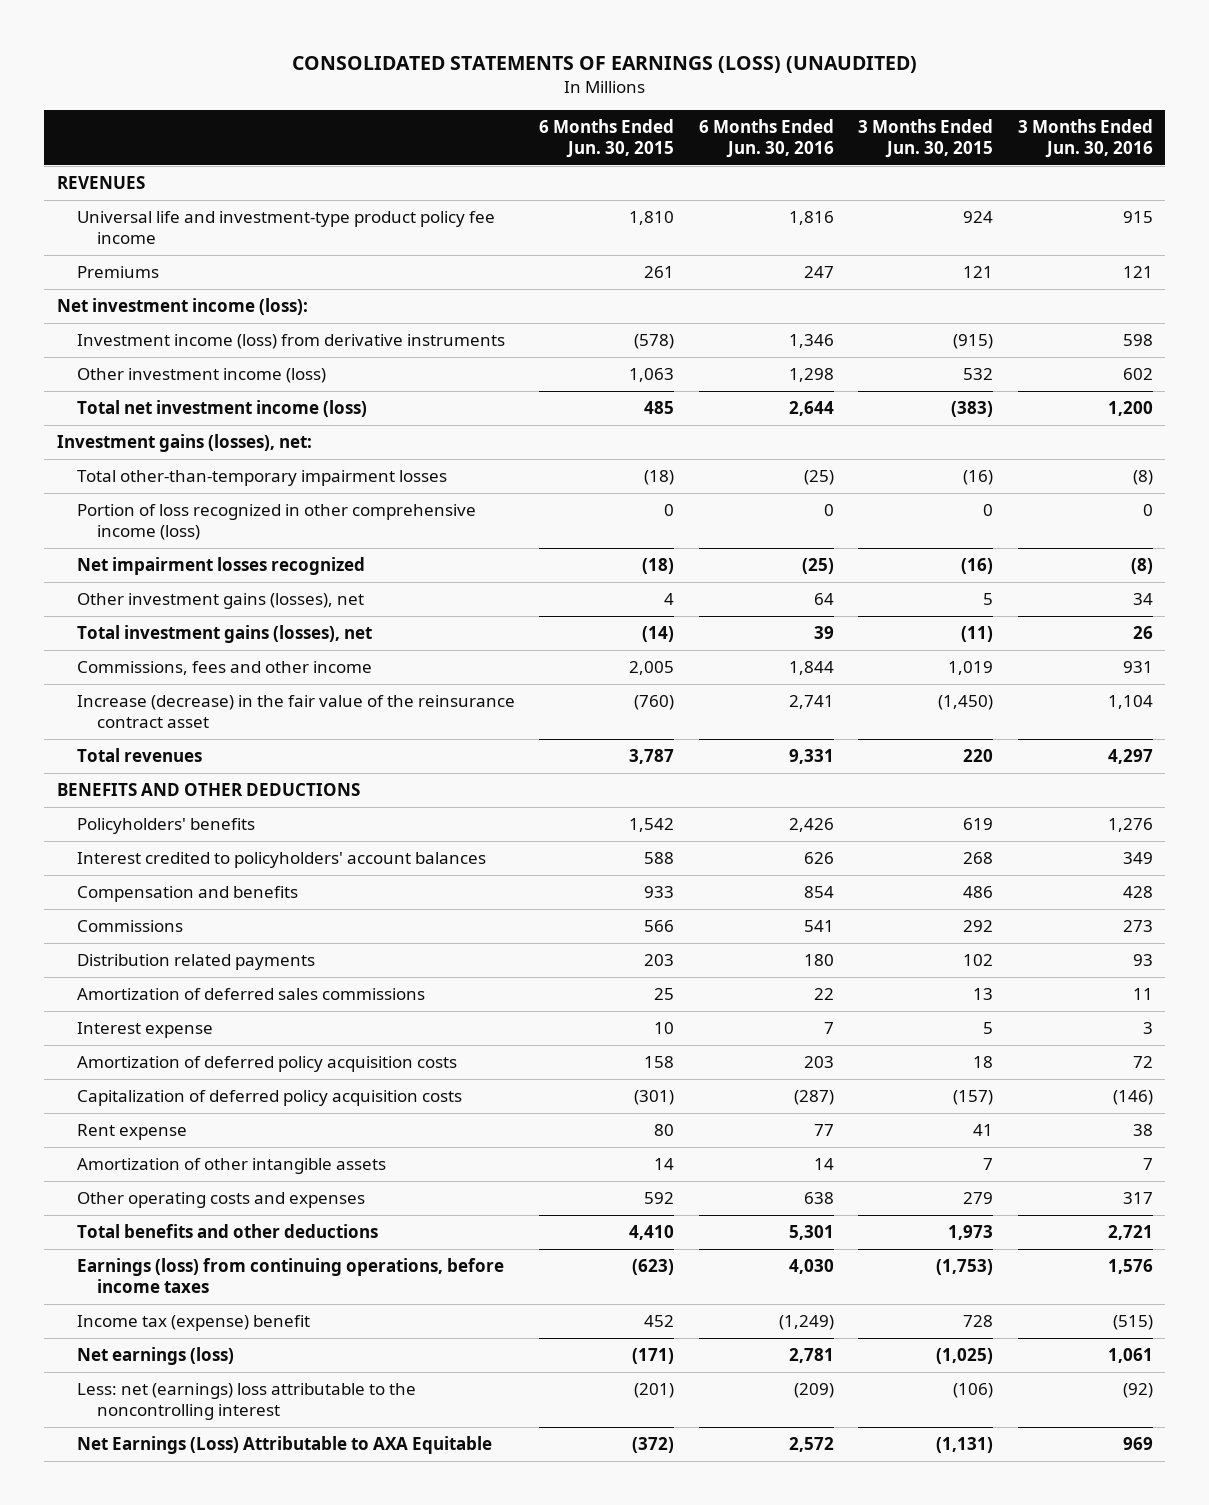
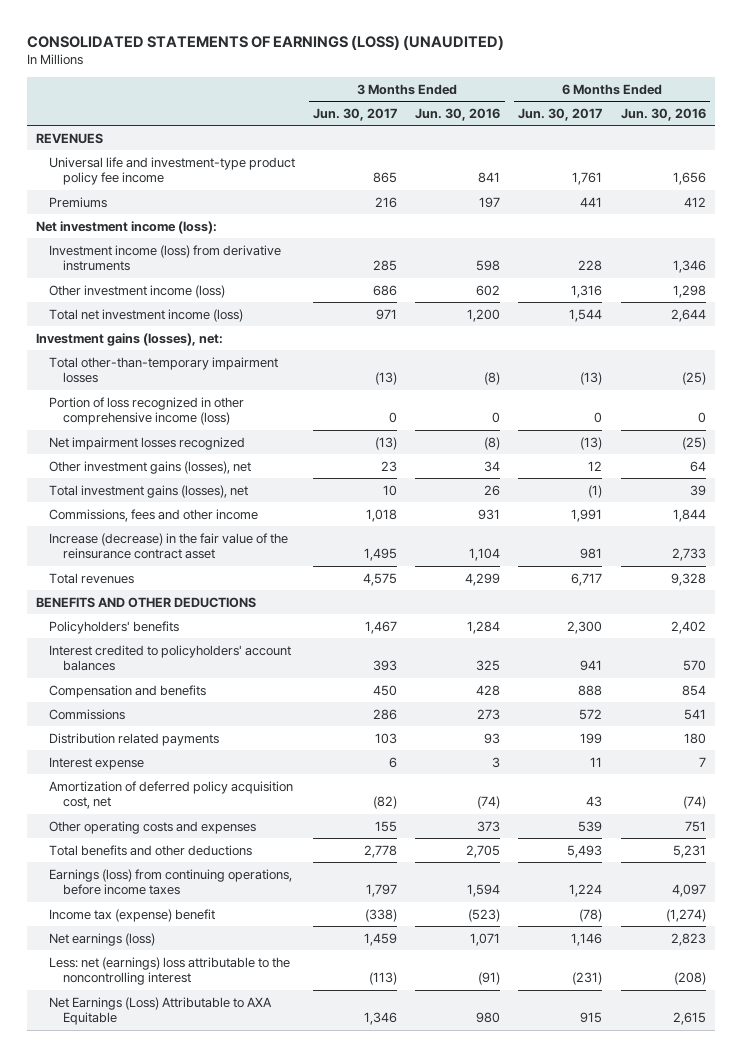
- | 6 Months Ended Jun. 30, 2015 | 6 Months Ended Jun. 30, 2016 | 3 Months Ended Jun. 30, 2015 | 3 Months Ended Jun. 30, 2016
+ | 3 Months Ended Jun. 30, 2017 | 3 Months Ended Jun. 30, 2016 | 6 Months Ended Jun. 30, 2017 | 6 Months Ended Jun. 30, 2016
- Universal life and investment-type product policy fee income | 1,810 | 1,816 | 924 | 915
- Premiums | 261 | 247 | 121 | 121
+ Universal life and investment-type product policy fee income | 865 | 841 | 1,761 | 1,656
+ Premiums | 216 | 197 | 441 | 412
- Increase (decrease) in the fair value of the reinsurance contract asset | (760) | 2,741 | (1,450) | 1,104
- Total revenues | 3,787 | 9,331 | 220 | 4,297
+ Increase (decrease) in the fair value of the reinsurance contract asset | 1,495 | 1,104 | 981 | 2,733
+ Total revenues | 4,575 | 4,299 | 6,717 | 9,328
- Policyholders' benefits | 1,542 | 2,426 | 619 | 1,276
- Interest credited to policyholders' account balances | 588 | 626 | 268 | 349
+ Policyholders' benefits | 1,467 | 1,284 | 2,300 | 2,402
+ Interest credited to policyholders' account balances | 393 | 325 | 941 | 570
- Amortization of deferred sales commissions | 25 | 22 | 13 | 11
- Amortization of deferred policy acquisition costs | 158 | 203 | 18 | 72
- Capitalization of deferred policy acquisition costs | (301) | (287) | (157) | (146)
- Rent expense | 80 | 77 | 41 | 38
- Amortization of other intangible assets | 14 | 14 | 7 | 7
- Other operating costs and expenses | 592 | 638 | 279 | 317
- Total benefits and other deductions | 4,410 | 5,301 | 1,973 | 2,721
- Earnings (loss) from continuing operations, before income taxes | (623) | 4,030 | (1,753) | 1,576
- Income tax (expense) benefit | 452 | (1,249) | 728 | (515)
- Net earnings (loss) | (171) | 2,781 | (1,025) | 1,061
- Less: net (earnings) loss attributable to the noncontrolling interest | (201) | (209) | (106) | (92)
- Net Earnings (Loss) Attributable to AXA Equitable | (372) | 2,572 | (1,131) | 969
+ Amortization of deferred policy acquisition cost, net | (82) | (74) | 43 | (74)
+ Other operating costs and expenses | 155 | 373 | 539 | 751
+ Total benefits and other deductions | 2,778 | 2,705 | 5,493 | 5,231
+ Earnings (loss) from continuing operations, before income taxes | 1,797 | 1,594 | 1,224 | 4,097
+ Income tax (expense) benefit | (338) | (523) | (78) | (1,274)
+ Net earnings (loss) | 1,459 | 1,071 | 1,146 | 2,823
+ Less: net (earnings) loss attributable to the noncontrolling interest | (113) | (91) | (231) | (208)
+ Net Earnings (Loss) Attributable to AXA Equitable | 1,346 | 980 | 915 | 2,615

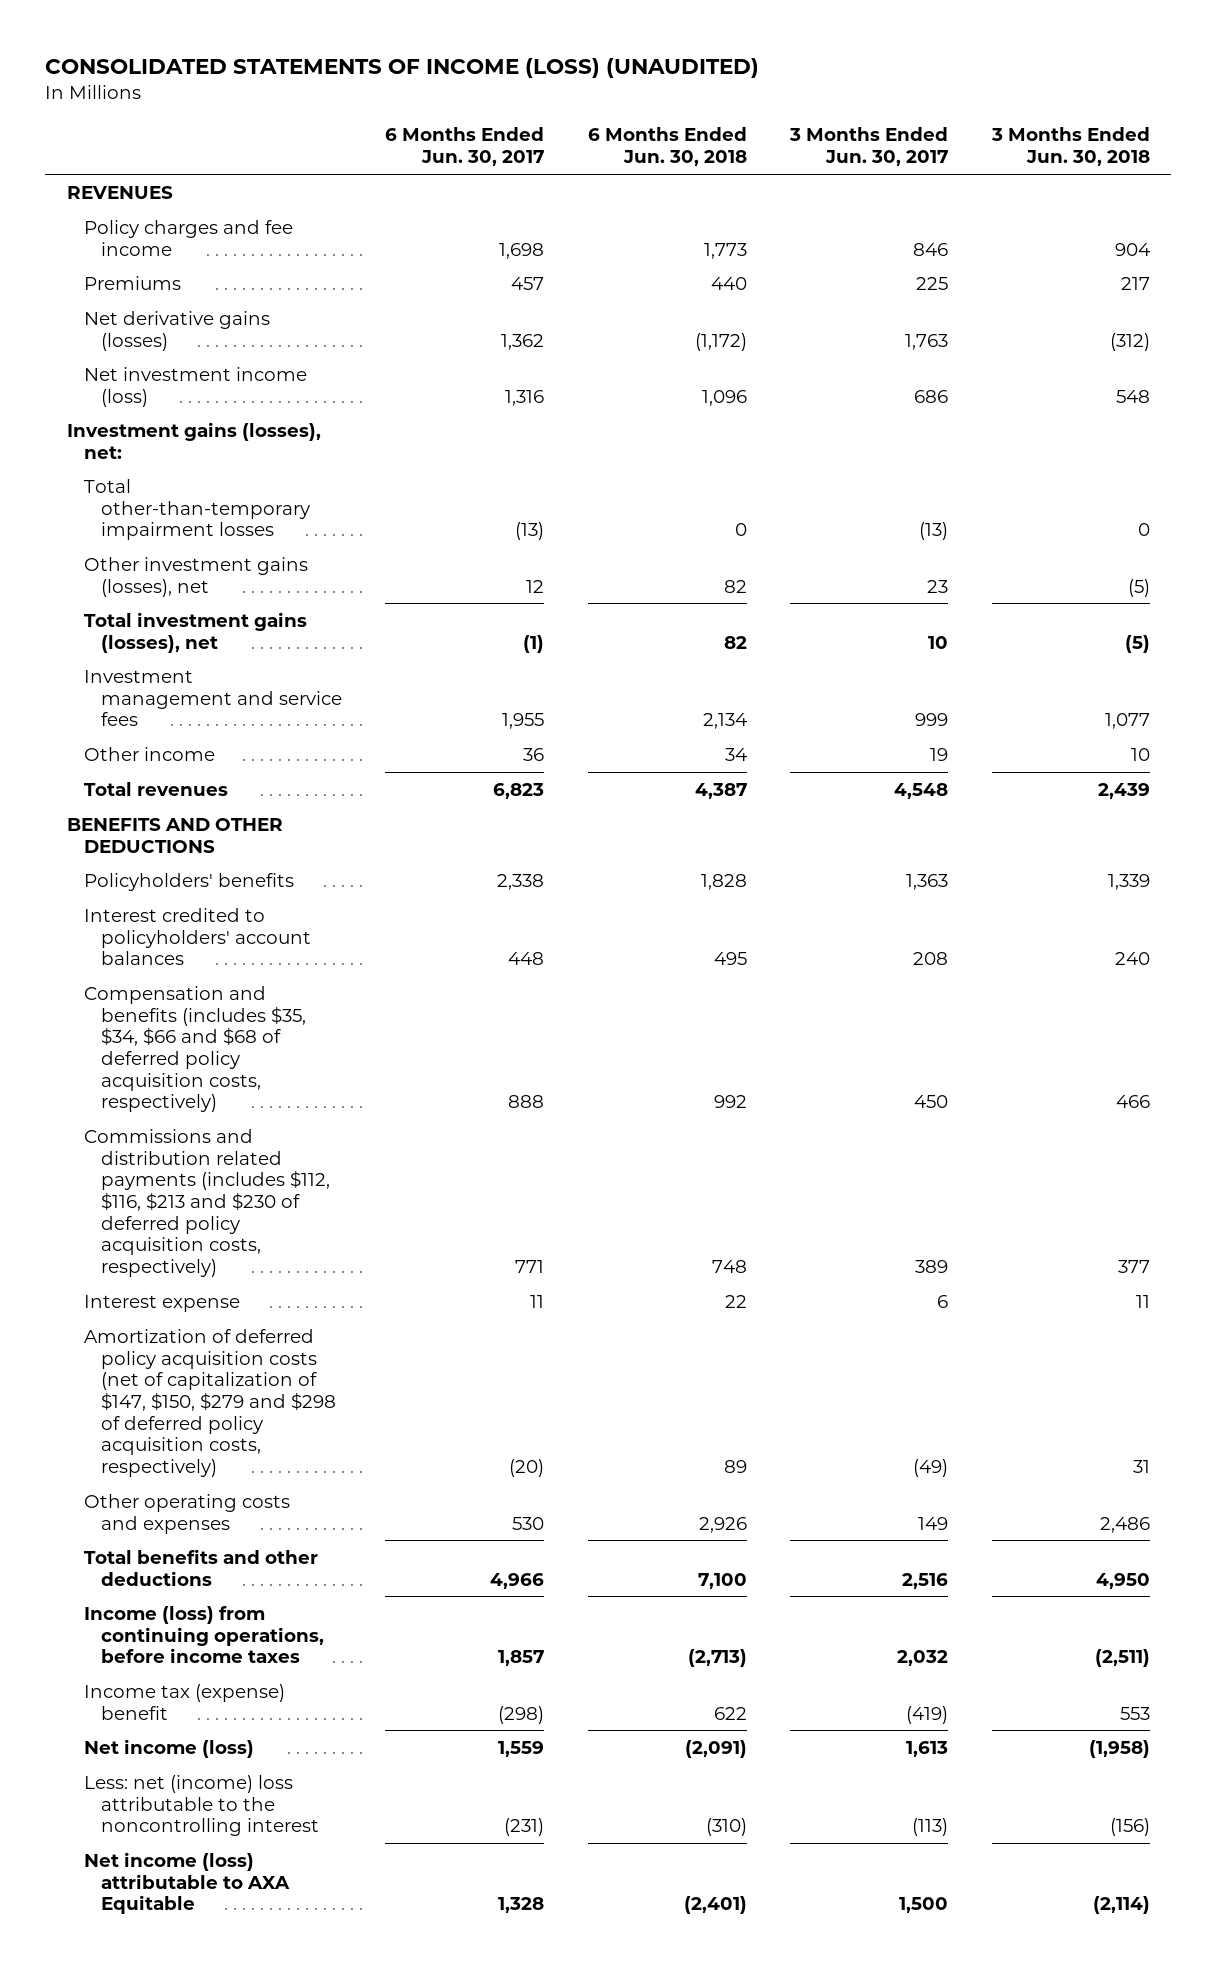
- CONSOLIDATED STATEMENTS OF EARNINGS (LOSS) (UNAUDITED)
+ CONSOLIDATED STATEMENTS OF INCOME (LOSS) (UNAUDITED)
- | 3 Months Ended Jun. 30, 2017 | 3 Months Ended Jun. 30, 2016 | 6 Months Ended Jun. 30, 2017 | 6 Months Ended Jun. 30, 2016
+ | 6 Months Ended Jun. 30, 2017 | 6 Months Ended Jun. 30, 2018 | 3 Months Ended Jun. 30, 2017 | 3 Months Ended Jun. 30, 2018
- Universal life and investment-type product policy fee income | 865 | 841 | 1,761 | 1,656
- Premiums | 216 | 197 | 441 | 412
- Net investment income (loss):
- Investment income (loss) from derivative instruments | 285 | 598 | 228 | 1,346
- Other investment income (loss) | 686 | 602 | 1,316 | 1,298
- Total net investment income (loss) | 971 | 1,200 | 1,544 | 2,644
+ Policy charges and fee income | 1,698 | 1,773 | 846 | 904
+ Premiums | 457 | 440 | 225 | 217
+ Net derivative gains (losses) | 1,362 | (1,172) | 1,763 | (312)
+ Net investment income (loss) | 1,316 | 1,096 | 686 | 548
- Portion of loss recognized in other comprehensive income (loss) | 0 | 0 | 0 | 0
- Net impairment losses recognized | (13) | (8) | (13) | (25)
- Commissions, fees and other income | 1,018 | 931 | 1,991 | 1,844
- Increase (decrease) in the fair value of the reinsurance contract asset | 1,495 | 1,104 | 981 | 2,733
- Total revenues | 4,575 | 4,299 | 6,717 | 9,328
+ Investment management and service fees | 1,955 | 2,134 | 999 | 1,077
+ Other income | 36 | 34 | 19 | 10
+ Total revenues | 6,823 | 4,387 | 4,548 | 2,439
- Policyholders' benefits | 1,467 | 1,284 | 2,300 | 2,402
- Interest credited to policyholders' account balances | 393 | 325 | 941 | 570
- Compensation and benefits | 450 | 428 | 888 | 854
- Commissions | 286 | 273 | 572 | 541
- Distribution related payments | 103 | 93 | 199 | 180
+ Policyholders' benefits | 2,338 | 1,828 | 1,363 | 1,339
+ Interest credited to policyholders' account balances | 448 | 495 | 208 | 240
+ Compensation and benefits (includes $35, $34, $66 and $68 of deferred policy acquisition costs, respectively) | 888 | 992 | 450 | 466
+ Commissions and distribution related payments (includes $112, $116, $213 and $230 of deferred policy acquisition costs, respectively) | 771 | 748 | 389 | 377
- Amortization of deferred policy acquisition cost, net | (82) | (74) | 43 | (74)
- Other operating costs and expenses | 155 | 373 | 539 | 751
- Total benefits and other deductions | 2,778 | 2,705 | 5,493 | 5,231
- Earnings (loss) from continuing operations, before income taxes | 1,797 | 1,594 | 1,224 | 4,097
- Income tax (expense) benefit | (338) | (523) | (78) | (1,274)
- Net earnings (loss) | 1,459 | 1,071 | 1,146 | 2,823
- Less: net (earnings) loss attributable to the noncontrolling interest | (113) | (91) | (231) | (208)
- Net Earnings (Loss) Attributable to AXA Equitable | 1,346 | 980 | 915 | 2,615
+ Amortization of deferred policy acquisition costs (net of capitalization of $147, $150, $279 and $298 of deferred policy acquisition costs, respectively) | (20) | 89 | (49) | 31
+ Other operating costs and expenses | 530 | 2,926 | 149 | 2,486
+ Total benefits and other deductions | 4,966 | 7,100 | 2,516 | 4,950
+ Income (loss) from continuing operations, before income taxes | 1,857 | (2,713) | 2,032 | (2,511)
+ Income tax (expense) benefit | (298) | 622 | (419) | 553
+ Net income (loss) | 1,559 | (2,091) | 1,613 | (1,958)
+ Less: net (income) loss attributable to the noncontrolling interest | (231) | (310) | (113) | (156)
+ Net income (loss) attributable to AXA Equitable | 1,328 | (2,401) | 1,500 | (2,114)

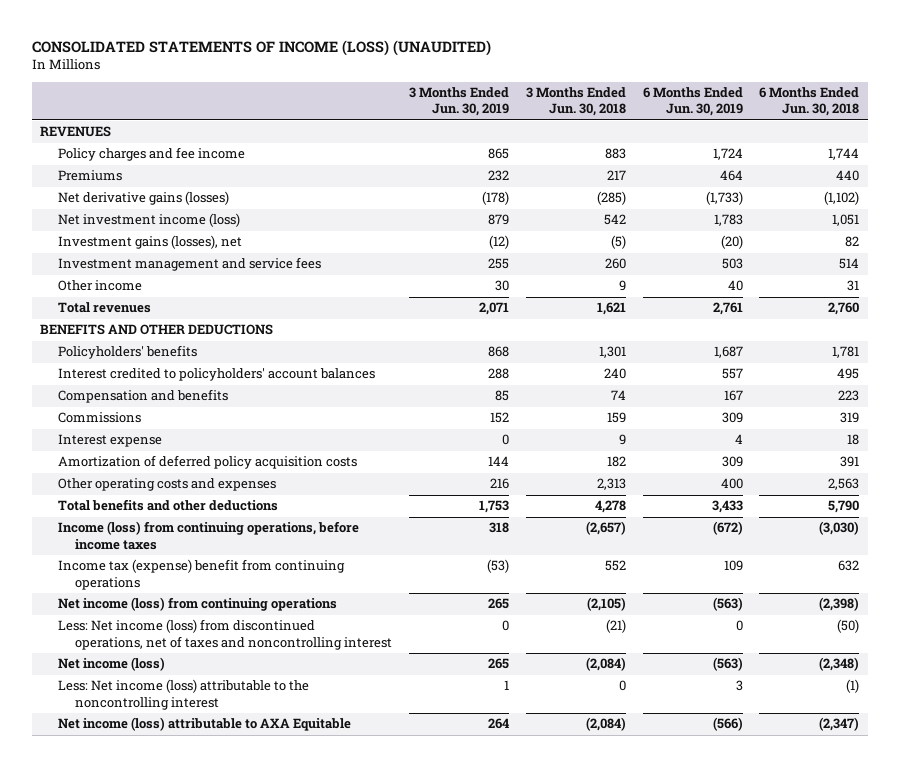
- | 6 Months Ended Jun. 30, 2017 | 6 Months Ended Jun. 30, 2018 | 3 Months Ended Jun. 30, 2017 | 3 Months Ended Jun. 30, 2018
+ | 3 Months Ended Jun. 30, 2019 | 3 Months Ended Jun. 30, 2018 | 6 Months Ended Jun. 30, 2019 | 6 Months Ended Jun. 30, 2018
- Policy charges and fee income | 1,698 | 1,773 | 846 | 904
+ Policy charges and fee income | 865 | 883 | 1,724 | 1,744
- Net derivative gains (losses) | 1,362 | (1,172) | 1,763 | (312)
- Net investment income (loss) | 1,316 | 1,096 | 686 | 548
- Investment gains (losses), net:
- Total other-than-temporary impairment losses | (13) | 0 | (13) | 0
- Other investment gains (losses), net | 12 | 82 | 23 | (5)
- Total investment gains (losses), net | (1) | 82 | 10 | (5)
- Investment management and service fees | 1,955 | 2,134 | 999 | 1,077
- Other income | 36 | 34 | 19 | 10
- Total revenues | 6,823 | 4,387 | 4,548 | 2,439
+ Net derivative gains (losses) | (178) | (285) | (1,733) | (1,102)
+ Net investment income (loss) | 879 | 542 | 1,783 | 1,051
+ Investment gains (losses), net | (12) | (5) | (20) | 82
+ Investment management and service fees | 255 | 260 | 503 | 514
+ Other income | 30 | 9 | 40 | 31
+ Total revenues | 2,071 | 1,621 | 2,761 | 2,760
- Policyholders' benefits | 2,338 | 1,828 | 1,363 | 1,339
+ Policyholders' benefits | 868 | 1,301 | 1,687 | 1,781
- Compensation and benefits (includes $35, $34, $66 and $68 of deferred policy acquisition costs, respectively) | 888 | 992 | 450 | 466
- Commissions and distribution related payments (includes $112, $116, $213 and $230 of deferred policy acquisition costs, respectively) | 771 | 748 | 389 | 377
- Interest expense | 11 | 22 | 6 | 11
- Amortization of deferred policy acquisition costs (net of capitalization of $147, $150, $279 and $298 of deferred policy acquisition costs, respectively) | (20) | 89 | (49) | 31
- Other operating costs and expenses | 530 | 2,926 | 149 | 2,486
- Total benefits and other deductions | 4,966 | 7,100 | 2,516 | 4,950
- Income (loss) from continuing operations, before income taxes | 1,857 | (2,713) | 2,032 | (2,511)
- Income tax (expense) benefit | (298) | 622 | (419) | 553
- Net income (loss) | 1,559 | (2,091) | 1,613 | (1,958)
- Less: net (income) loss attributable to the noncontrolling interest | (231) | (310) | (113) | (156)
- Net income (loss) attributable to AXA Equitable | 1,328 | (2,401) | 1,500 | (2,114)
+ Compensation and benefits | 85 | 74 | 167 | 223
+ Commissions | 152 | 159 | 309 | 319
+ Interest expense | 0 | 9 | 4 | 18
+ Amortization of deferred policy acquisition costs | 144 | 182 | 309 | 391
+ Other operating costs and expenses | 216 | 2,313 | 400 | 2,563
+ Total benefits and other deductions | 1,753 | 4,278 | 3,433 | 5,790
+ Income (loss) from continuing operations, before income taxes | 318 | (2,657) | (672) | (3,030)
+ Income tax (expense) benefit from continuing operations | (53) | 552 | 109 | 632
+ Net income (loss) from continuing operations | 265 | (2,105) | (563) | (2,398)
+ Less: Net income (loss) from discontinued operations, net of taxes and noncontrolling interest | 0 | (21) | 0 | (50)
+ Net income (loss) | 265 | (2,084) | (563) | (2,348)
+ Less: Net income (loss) attributable to the noncontrolling interest | 1 | 0 | 3 | (1)
+ Net income (loss) attributable to AXA Equitable | 264 | (2,084) | (566) | (2,347)

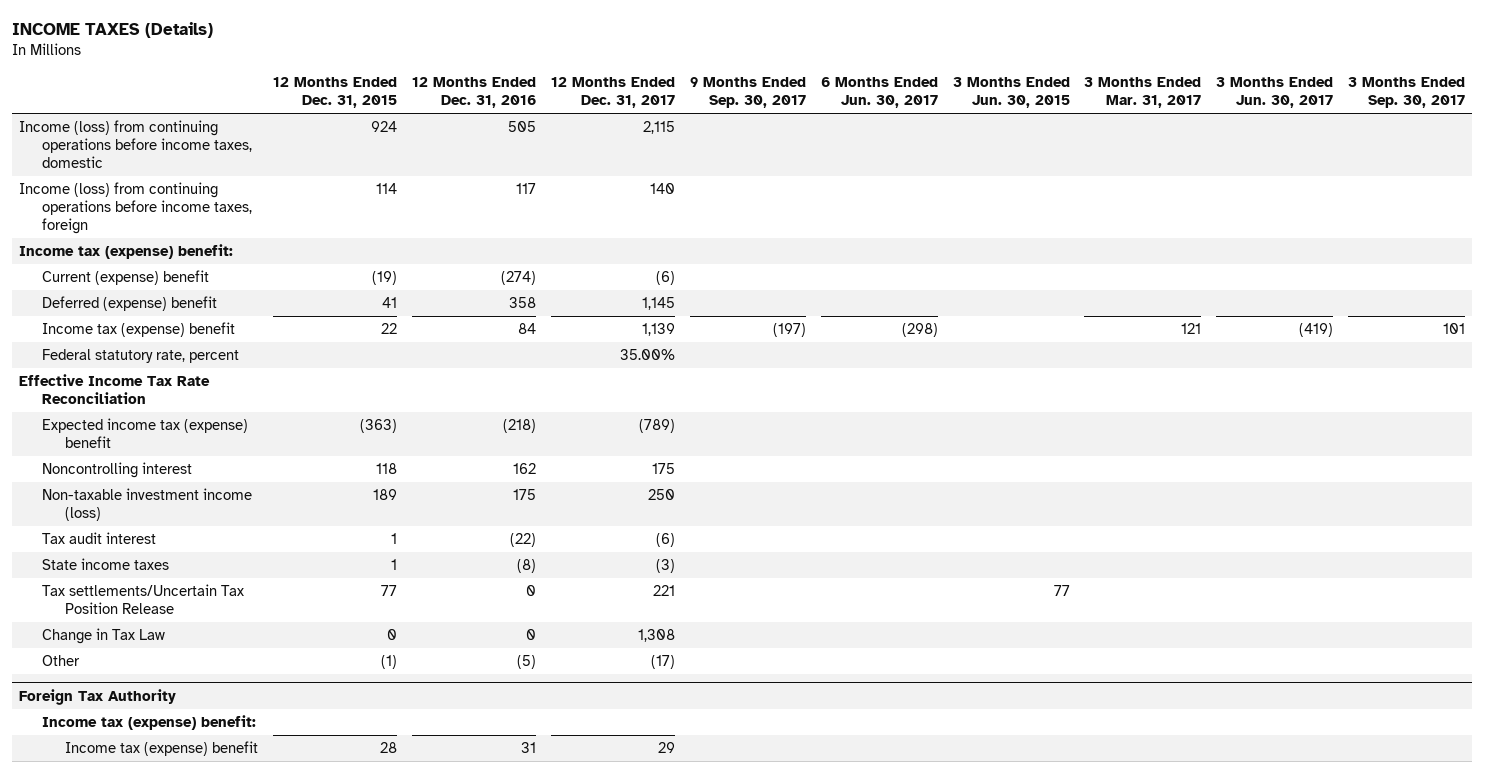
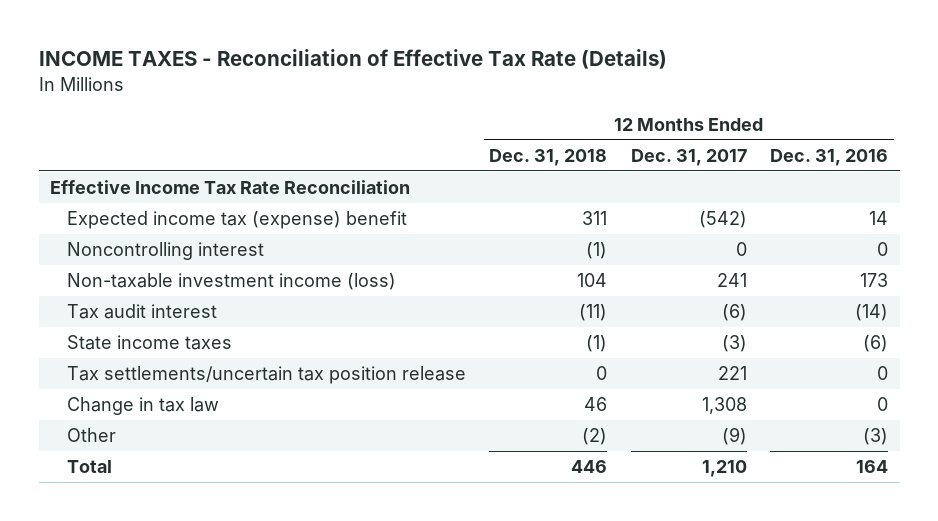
- INCOME TAXES (Details)
+ INCOME TAXES - Reconciliation of Effective Tax Rate (Details)
- | 12 Months Ended Dec. 31, 2015 | 12 Months Ended Dec. 31, 2016 | 12 Months Ended Dec. 31, 2017 | 9 Months Ended Sep. 30, 2017 | 6 Months Ended Jun. 30, 2017 | 3 Months Ended Jun. 30, 2015 | 3 Months Ended Mar. 31, 2017 | 3 Months Ended Jun. 30, 2017 | 3 Months Ended Sep. 30, 2017
+ | 12 Months Ended Dec. 31, 2018 | 12 Months Ended Dec. 31, 2017 | 12 Months Ended Dec. 31, 2016
- Income (loss) from continuing operations before income taxes, domestic | 924 | 505 | 2,115 | | | | | |
- Income (loss) from continuing operations before income taxes, foreign | 114 | 117 | 140 | | | | | |
- Income tax (expense) benefit:
- Current (expense) benefit | (19) | (274) | (6) | | | | | |
- Deferred (expense) benefit | 41 | 358 | 1,145 | | | | | |
- Income tax (expense) benefit | 22 | 84 | 1,139 | (197) | (298) | | 121 | (419) | 101
- Federal statutory rate, percent | | | 35.00% | | | | | |
- Expected income tax (expense) benefit | (363) | (218) | (789) | | | | | |
- Noncontrolling interest | 118 | 162 | 175 | | | | | |
- Non-taxable investment income (loss) | 189 | 175 | 250 | | | | | |
- Tax audit interest | 1 | (22) | (6) | | | | | |
- State income taxes | 1 | (8) | (3) | | | | | |
- Tax settlements/Uncertain Tax Position Release | 77 | 0 | 221 | | | 77 | | |
- Change in Tax Law | 0 | 0 | 1,308 | | | | | |
- Other | (1) | (5) | (17) | | | | | |
- Foreign Tax Authority
- Income tax (expense) benefit:
- Income tax (expense) benefit | 28 | 31 | 29 | | | | | |
+ Expected income tax (expense) benefit | 311 | (542) | 14
+ Noncontrolling interest | (1) | 0 | 0
+ Non-taxable investment income (loss) | 104 | 241 | 173
+ Tax audit interest | (11) | (6) | (14)
+ State income taxes | (1) | (3) | (6)
+ Tax settlements/uncertain tax position release | 0 | 221 | 0
+ Change in tax law | 46 | 1,308 | 0
+ Other | (2) | (9) | (3)
+ Total | 446 | 1,210 | 164

